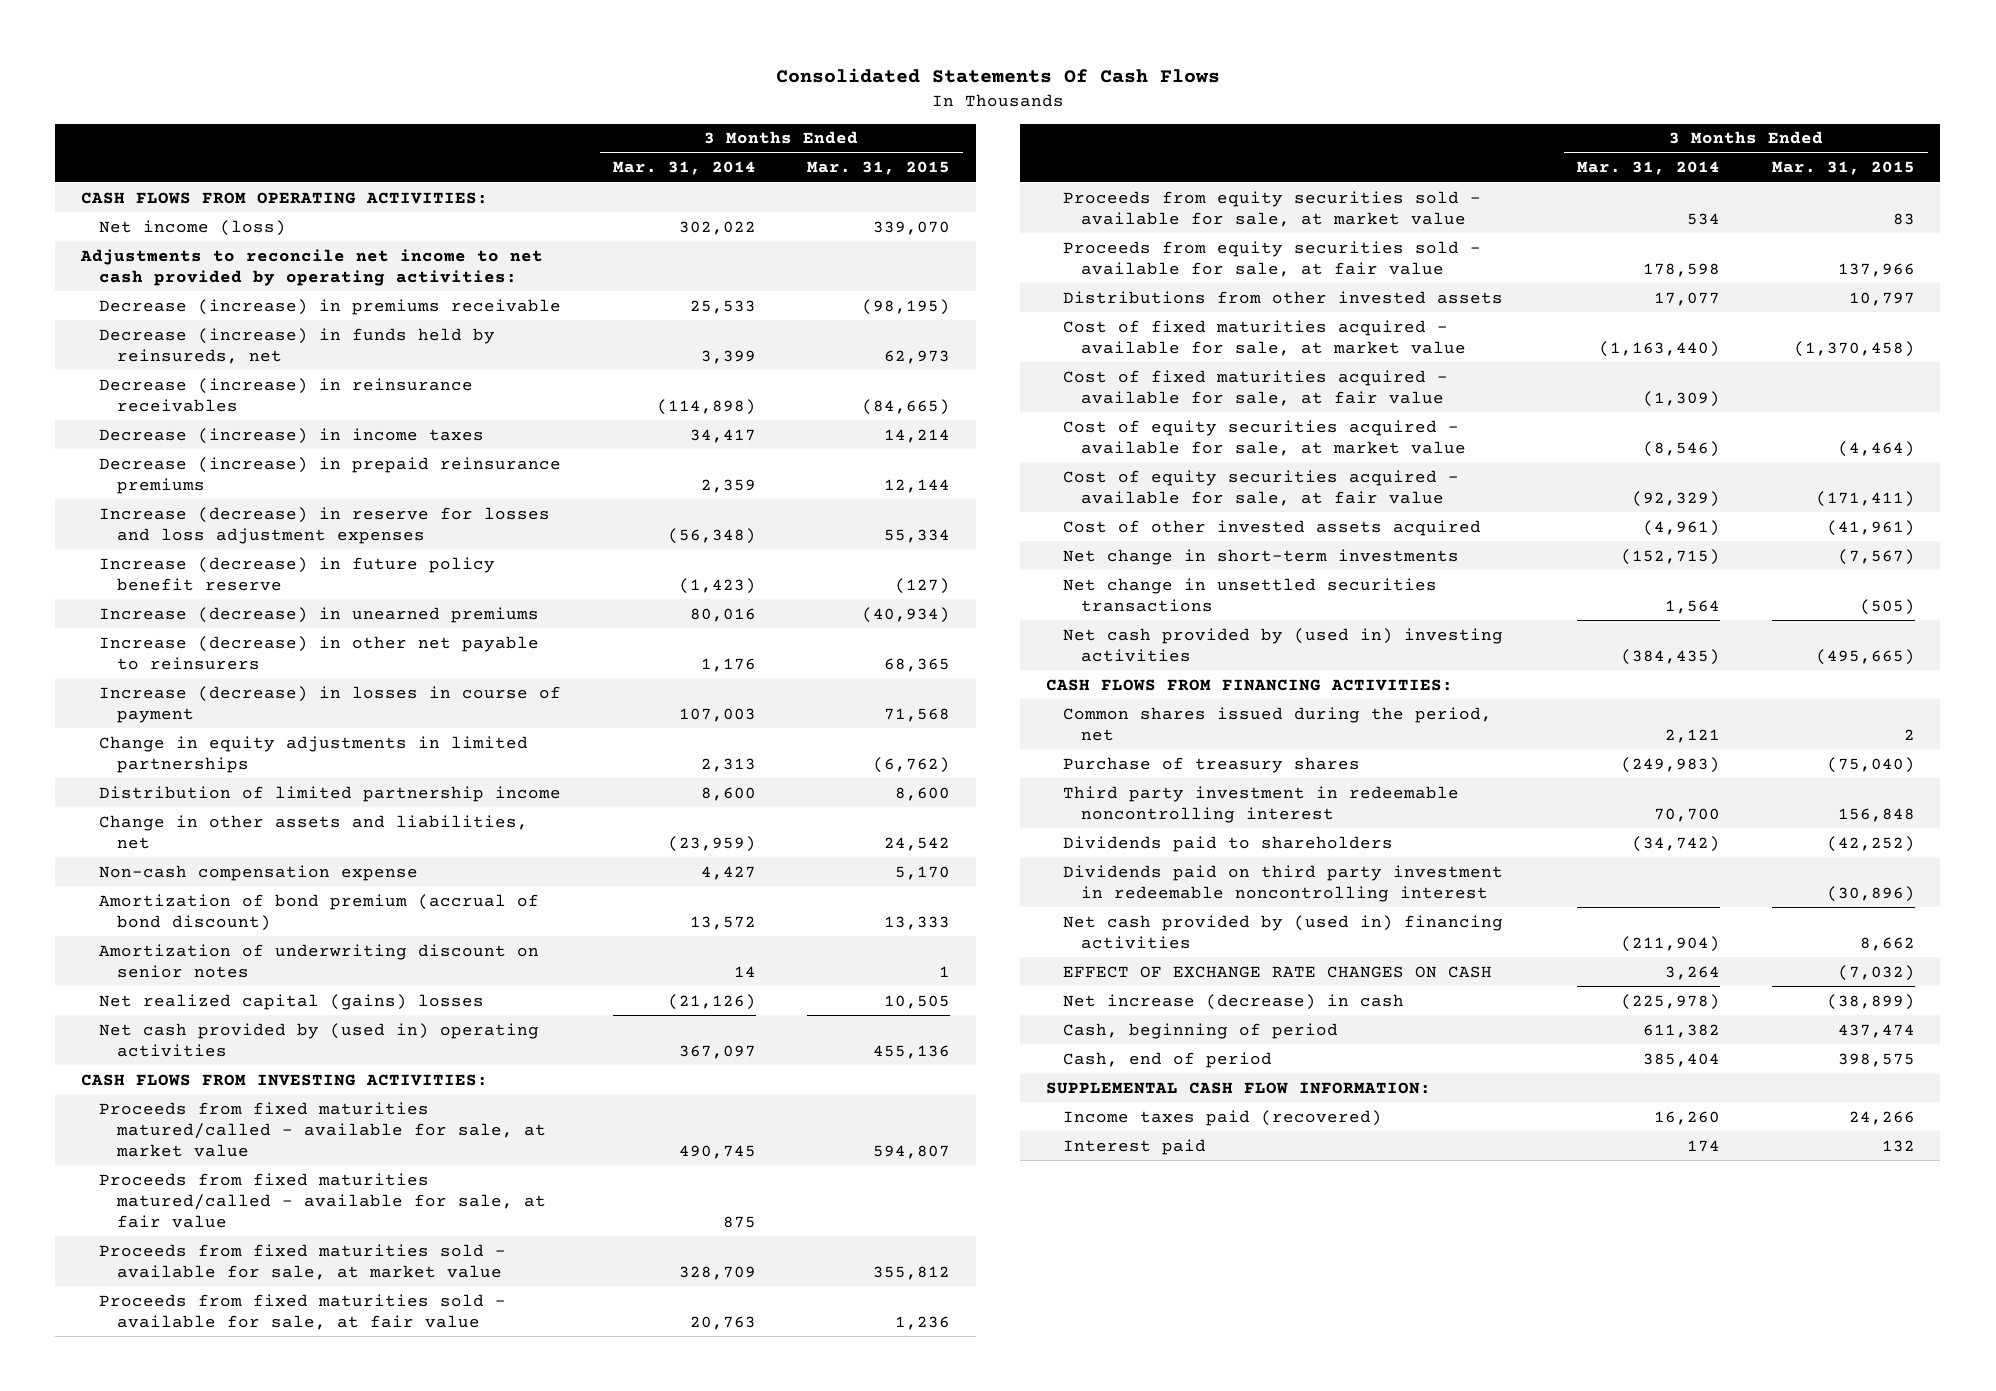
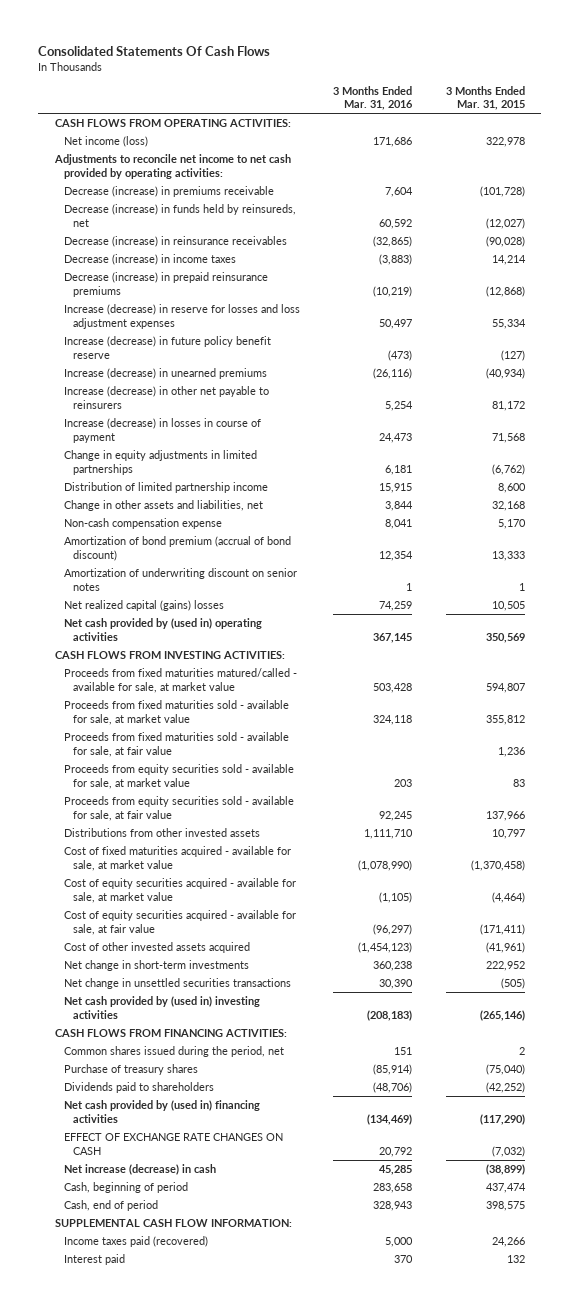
- | 3 Months Ended Mar. 31, 2014 | 3 Months Ended Mar. 31, 2015
+ | 3 Months Ended Mar. 31, 2016 | 3 Months Ended Mar. 31, 2015
- Net income (loss) | 302,022 | 339,070
+ Net income (loss) | 171,686 | 322,978
- Decrease (increase) in premiums receivable | 25,533 | (98,195)
- Decrease (increase) in funds held by reinsureds, net | 3,399 | 62,973
- Decrease (increase) in reinsurance receivables | (114,898) | (84,665)
+ Decrease (increase) in premiums receivable | 7,604 | (101,728)
+ Decrease (increase) in funds held by reinsureds, net | 60,592 | (12,027)
+ Decrease (increase) in reinsurance receivables | (32,865) | (90,028)
- Decrease (increase) in prepaid reinsurance premiums | 2,359 | 12,144
+ Decrease (increase) in prepaid reinsurance premiums | (10,219) | (12,868)
- Increase (decrease) in other net payable to reinsurers | 1,176 | 68,365
+ Increase (decrease) in other net payable to reinsurers | 5,254 | 81,172
- Change in other assets and liabilities, net | (23,959) | 24,542
+ Change in other assets and liabilities, net | 3,844 | 32,168
- Net cash provided by (used in) operating activities | 367,097 | 455,136
+ Net cash provided by (used in) operating activities | 367,145 | 350,569
- Proceeds from fixed maturities matured/called - available for sale, at fair value | 875 |
- Cost of fixed maturities acquired - available for sale, at fair value | (1,309) |
- Net change in short-term investments | (152,715) | (7,567)
+ Net change in short-term investments | 360,238 | 222,952
- Net cash provided by (used in) investing activities | (384,435) | (495,665)
+ Net cash provided by (used in) investing activities | (208,183) | (265,146)
- Third party investment in redeemable noncontrolling interest | 70,700 | 156,848
- Dividends paid on third party investment in redeemable noncontrolling interest | | (30,896)
- Net cash provided by (used in) financing activities | (211,904) | 8,662
+ Net cash provided by (used in) financing activities | (134,469) | (117,290)

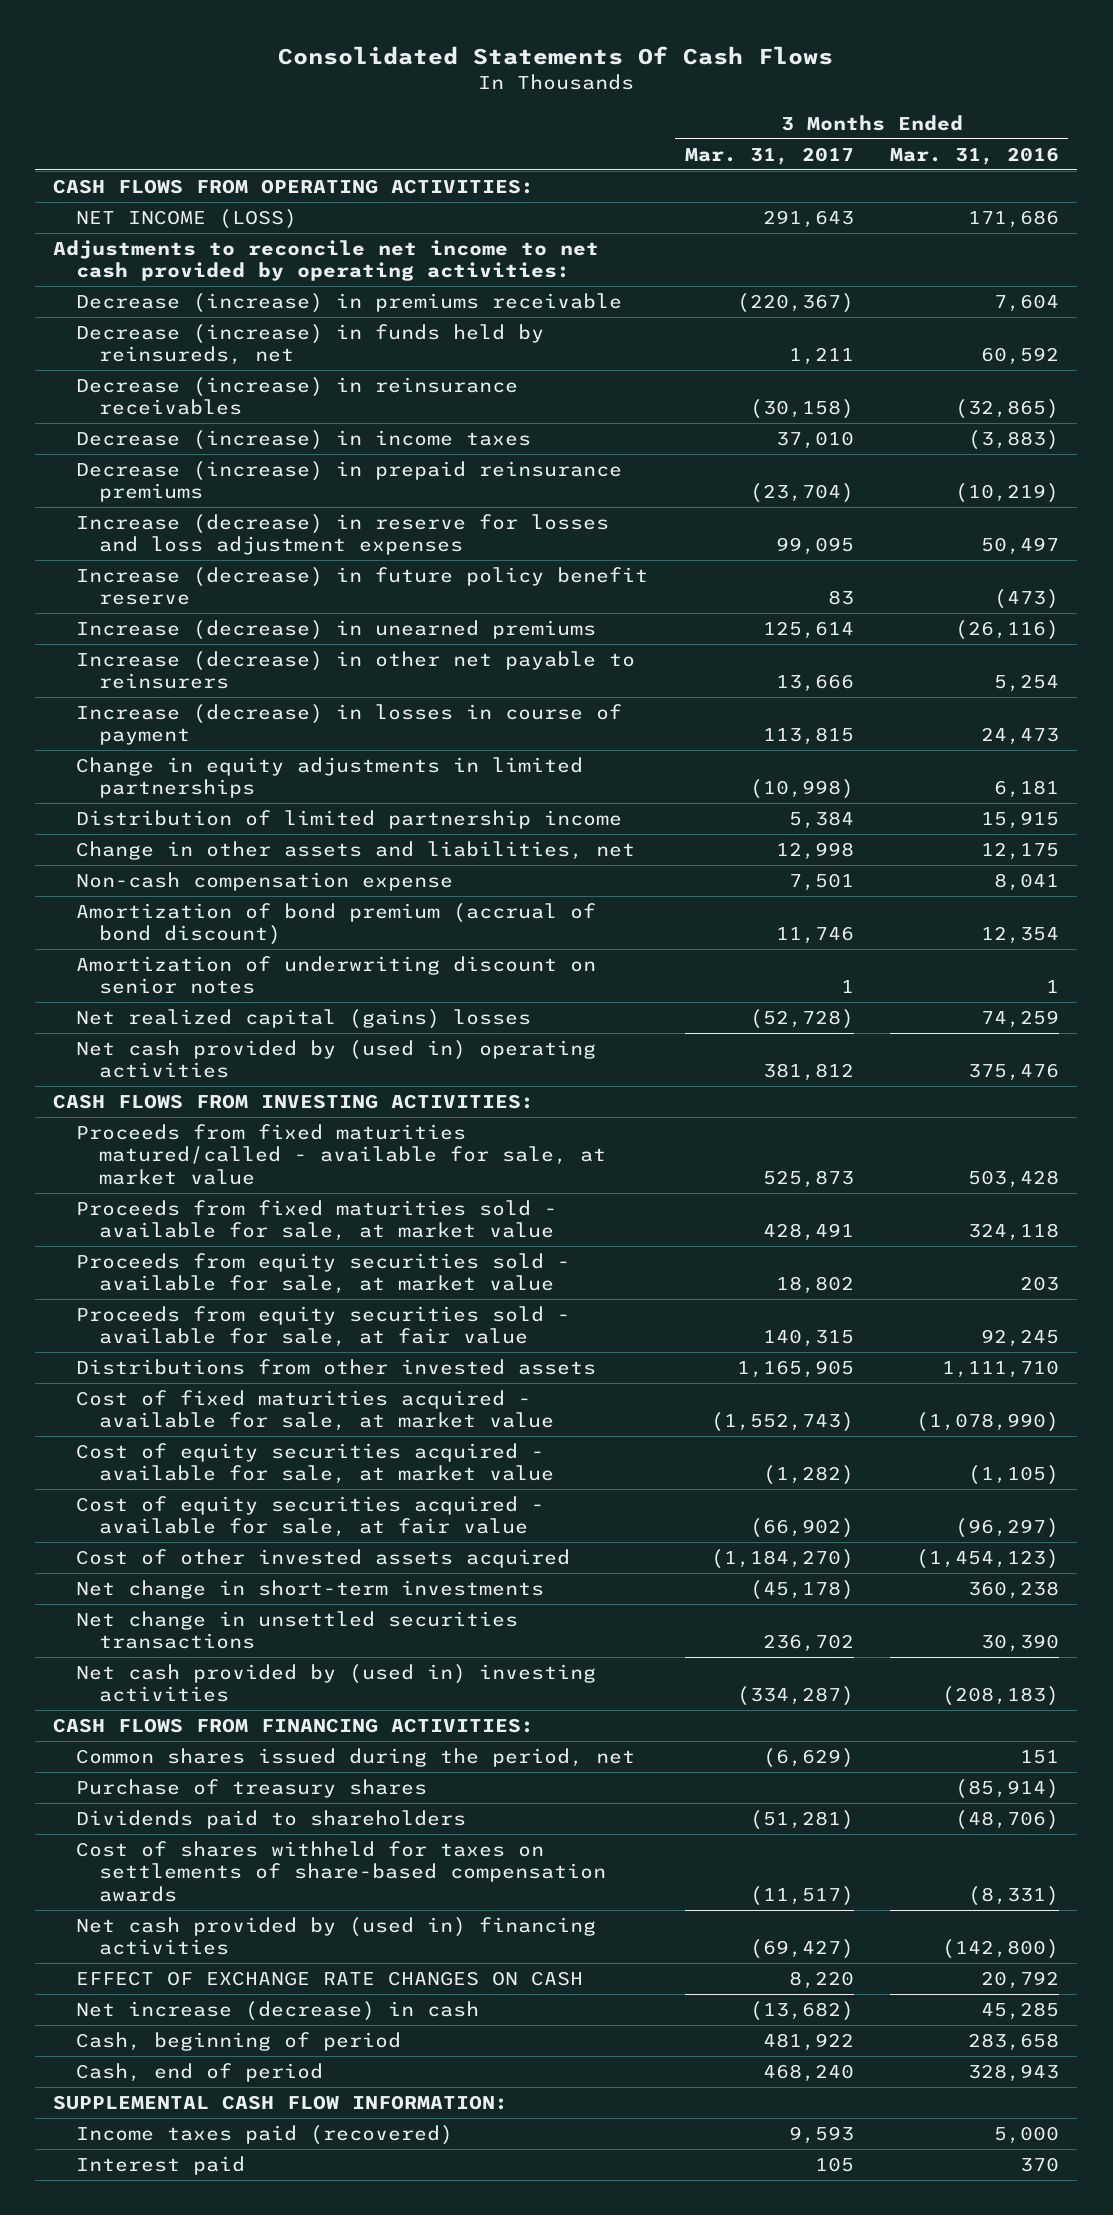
- | 3 Months Ended Mar. 31, 2016 | 3 Months Ended Mar. 31, 2015
+ | 3 Months Ended Mar. 31, 2017 | 3 Months Ended Mar. 31, 2016
- Net income (loss) | 171,686 | 322,978
+ NET INCOME (LOSS) | 291,643 | 171,686
- Change in other assets and liabilities, net | 3,844 | 32,168
+ Change in other assets and liabilities, net | 12,998 | 12,175
- Net cash provided by (used in) operating activities | 367,145 | 350,569
+ Net cash provided by (used in) operating activities | 381,812 | 375,476
- Proceeds from fixed maturities sold - available for sale, at fair value | | 1,236
- Net cash provided by (used in) financing activities | (134,469) | (117,290)
+ Cost of shares withheld for taxes on settlements of share-based compensation awards | (11,517) | (8,331)
+ Net cash provided by (used in) financing activities | (69,427) | (142,800)

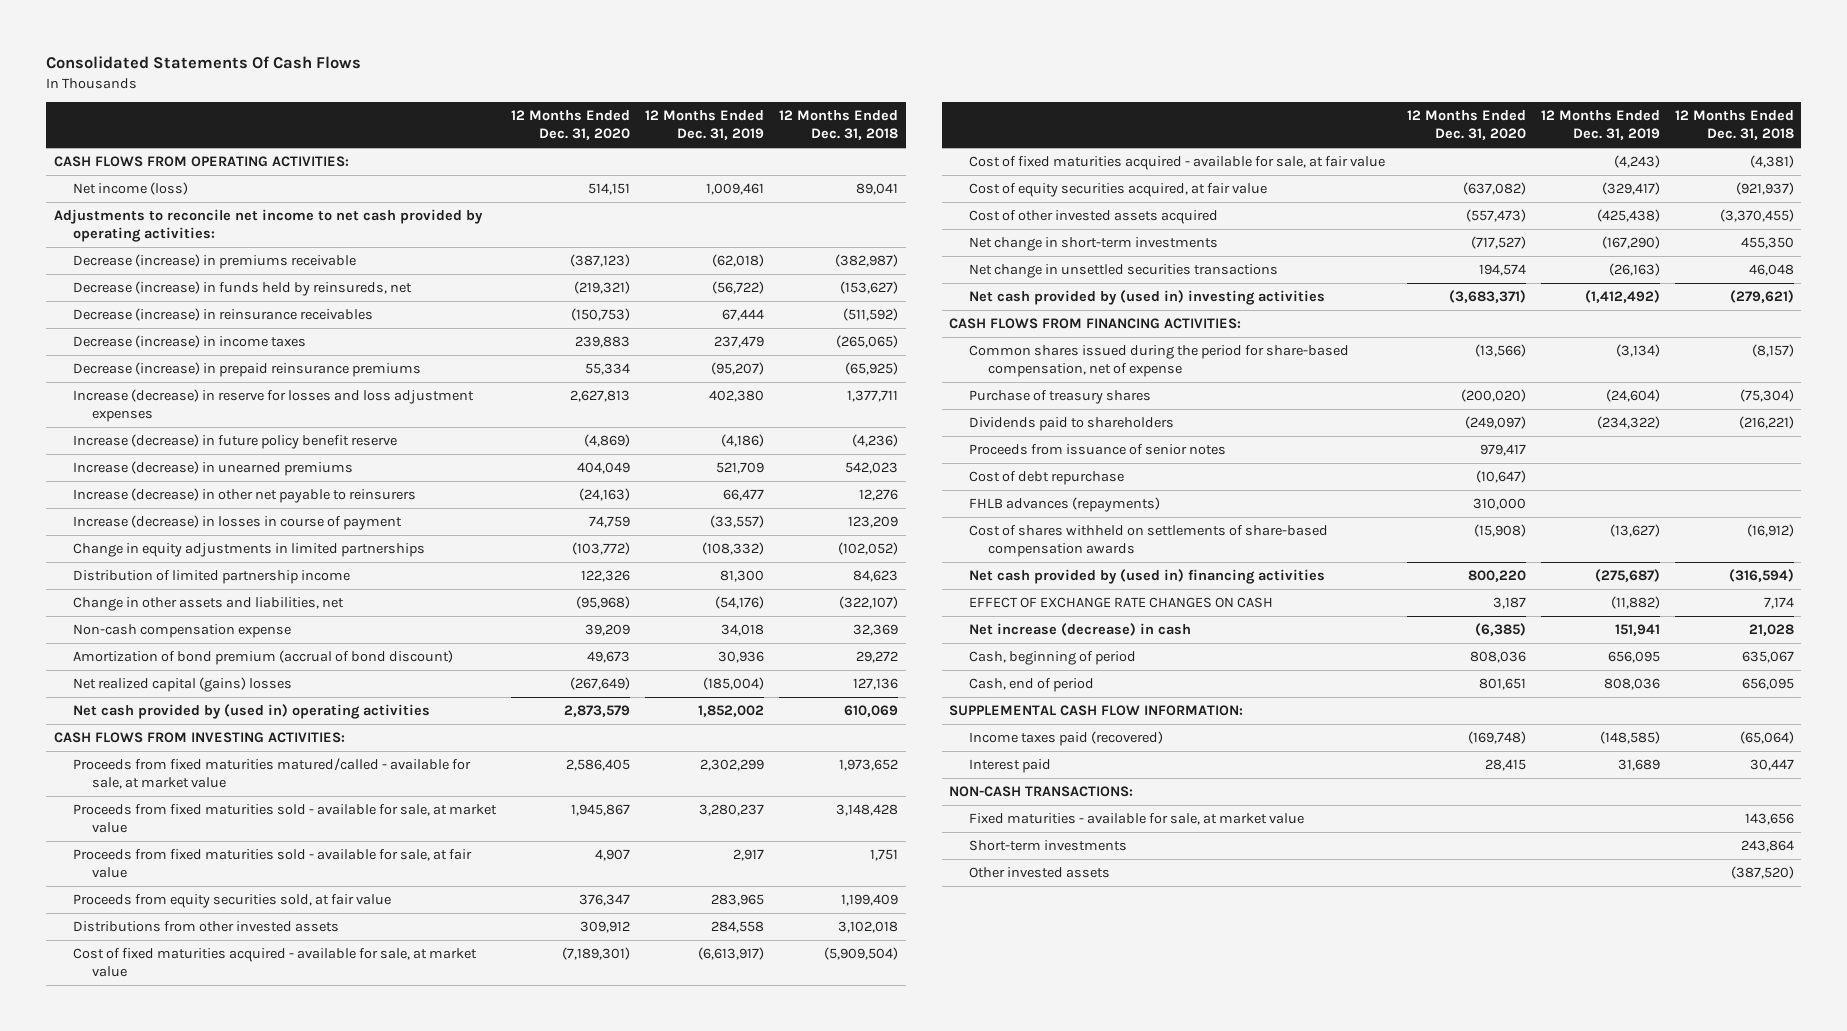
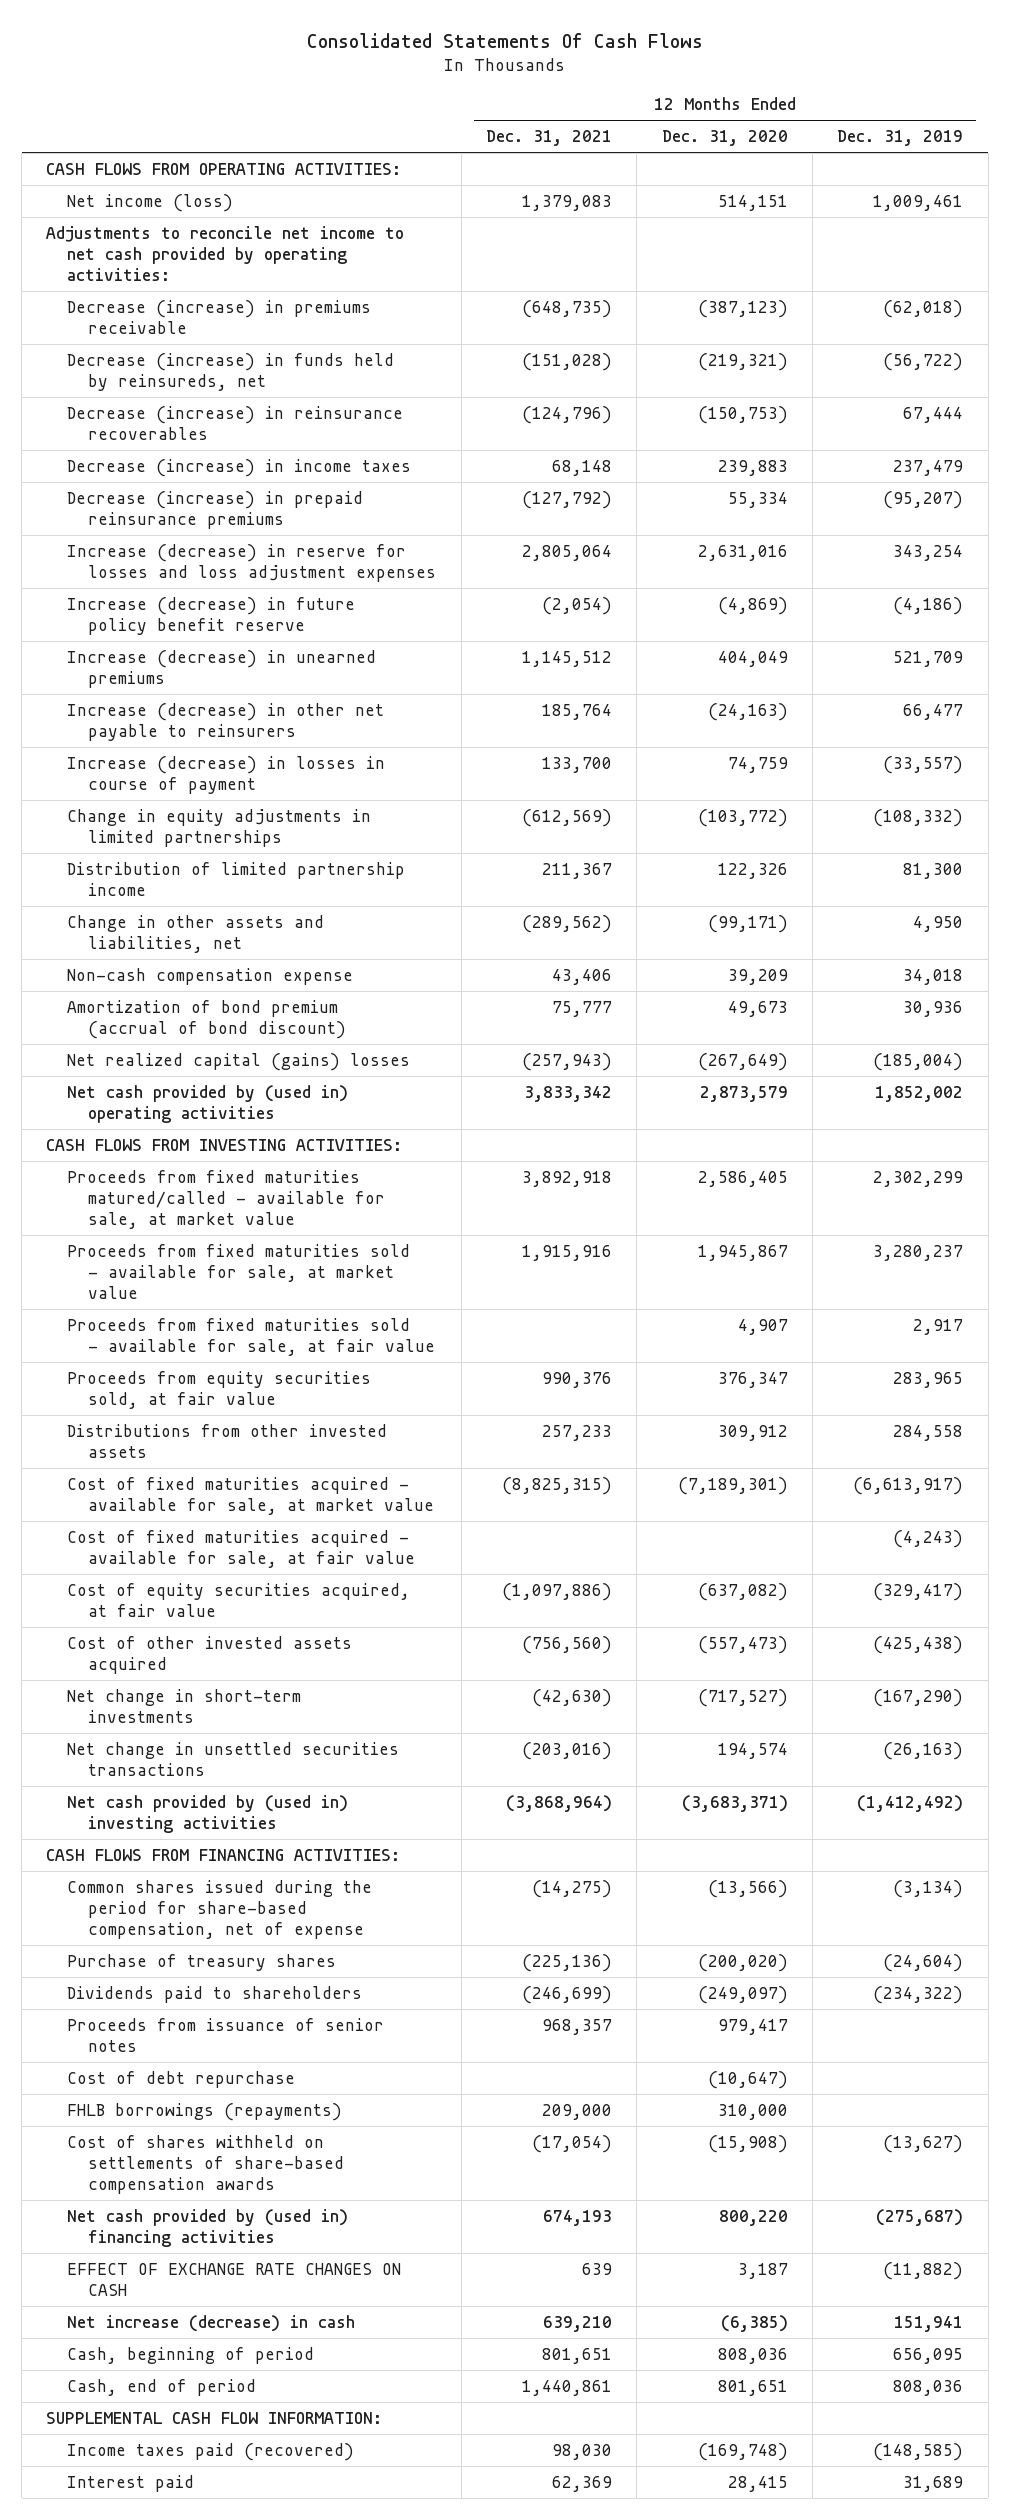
- | 12 Months Ended Dec. 31, 2020 | 12 Months Ended Dec. 31, 2019 | 12 Months Ended Dec. 31, 2018
+ | 12 Months Ended Dec. 31, 2021 | 12 Months Ended Dec. 31, 2020 | 12 Months Ended Dec. 31, 2019
- Decrease (increase) in reinsurance receivables | (150,753) | 67,444 | (511,592)
+ Decrease (increase) in reinsurance recoverables | (124,796) | (150,753) | 67,444
- Increase (decrease) in reserve for losses and loss adjustment expenses | 2,627,813 | 402,380 | 1,377,711
+ Increase (decrease) in reserve for losses and loss adjustment expenses | 2,805,064 | 2,631,016 | 343,254
- Change in other assets and liabilities, net | (95,968) | (54,176) | (322,107)
+ Change in other assets and liabilities, net | (289,562) | (99,171) | 4,950
- FHLB advances (repayments) | 310,000 | |
+ FHLB borrowings (repayments) | 209,000 | 310,000 |
- NON-CASH TRANSACTIONS:
- Fixed maturities - available for sale, at market value | | | 143,656
- Short-term investments | | | 243,864
- Other invested assets | | | (387,520)

